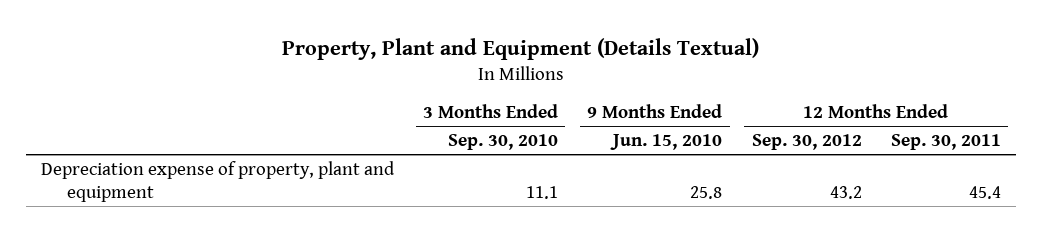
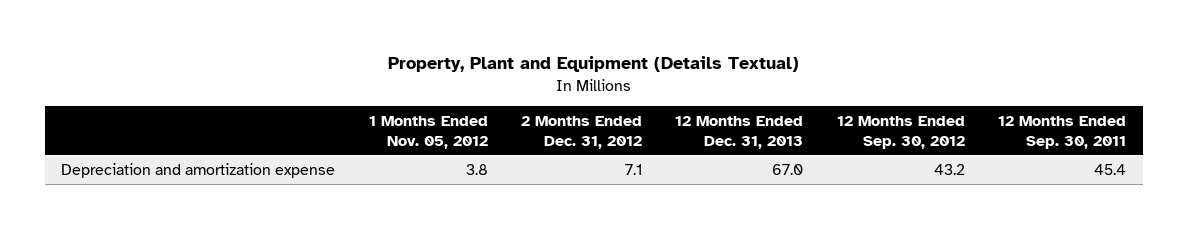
- | 3 Months Ended Sep. 30, 2010 | 9 Months Ended Jun. 15, 2010 | 12 Months Ended Sep. 30, 2012 | 12 Months Ended Sep. 30, 2011
+ | 1 Months Ended Nov. 05, 2012 | 2 Months Ended Dec. 31, 2012 | 12 Months Ended Dec. 31, 2013 | 12 Months Ended Sep. 30, 2012 | 12 Months Ended Sep. 30, 2011
- Depreciation expense of property, plant and equipment | 11.1 | 25.8 | 43.2 | 45.4
+ Depreciation and amortization expense | 3.8 | 7.1 | 67.0 | 43.2 | 45.4

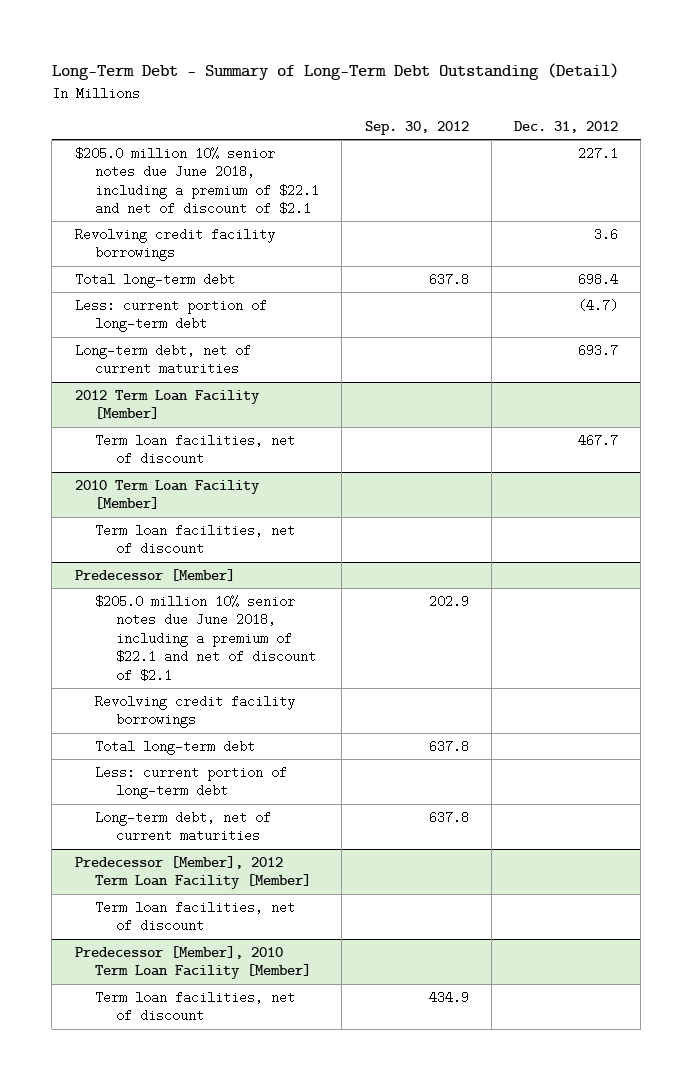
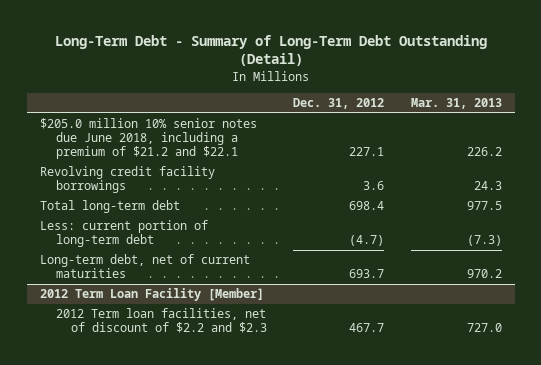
- | Sep. 30, 2012 | Dec. 31, 2012
+ | Dec. 31, 2012 | Mar. 31, 2013
- $205.0 million 10% senior notes due June 2018, including a premium of $22.1 and net of discount of $2.1 | | 227.1
+ $205.0 million 10% senior notes due June 2018, including a premium of $21.2 and $22.1 | 227.1 | 226.2
@ 2012 Term Loan Facility [Member]
- Term loan facilities, net of discount | | 467.7
- 2010 Term Loan Facility [Member]
- Term loan facilities, net of discount
- Predecessor [Member]
- $205.0 million 10% senior notes due June 2018, including a premium of $22.1 and net of discount of $2.1 | 202.9 |
- Revolving credit facility borrowings
- Total long-term debt | 637.8 |
- Less: current portion of long-term debt
- Long-term debt, net of current maturities | 637.8 |
- Predecessor [Member], 2012 Term Loan Facility [Member]
- Term loan facilities, net of discount
- Predecessor [Member], 2010 Term Loan Facility [Member]
- Term loan facilities, net of discount | 434.9 |
@ 2012 Term Loan Facility [Member]
+ 2012 Term loan facilities, net of discount of $2.2 and $2.3 | 467.7 | 727.0

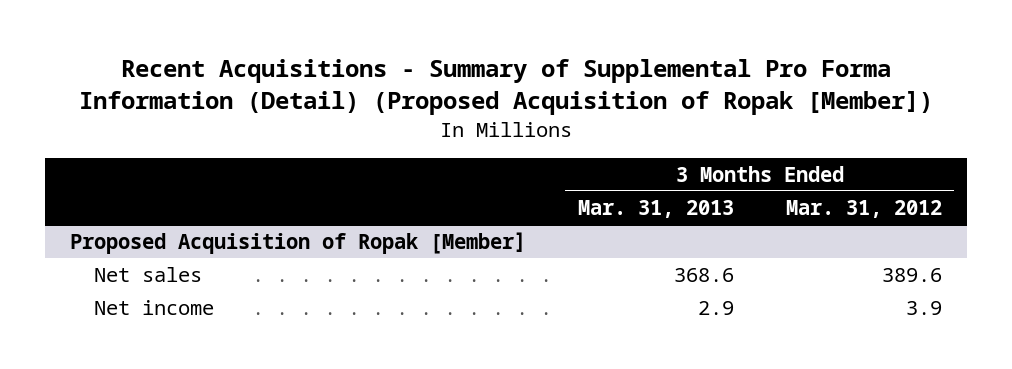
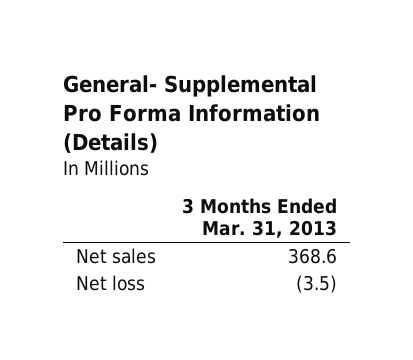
- Recent Acquisitions - Summary of Supplemental Pro Forma Information (Detail) (Proposed Acquisition of Ropak [Member])
+ General- Supplemental Pro Forma Information (Details)
- | 3 Months Ended Mar. 31, 2013 | 3 Months Ended Mar. 31, 2012
+ | 3 Months Ended Mar. 31, 2013
- Proposed Acquisition of Ropak [Member]
- Net income | 2.9 | 3.9
+ Net loss | (3.5)

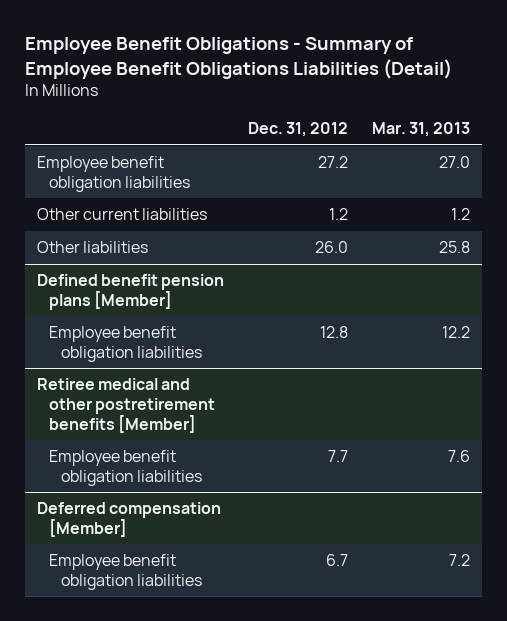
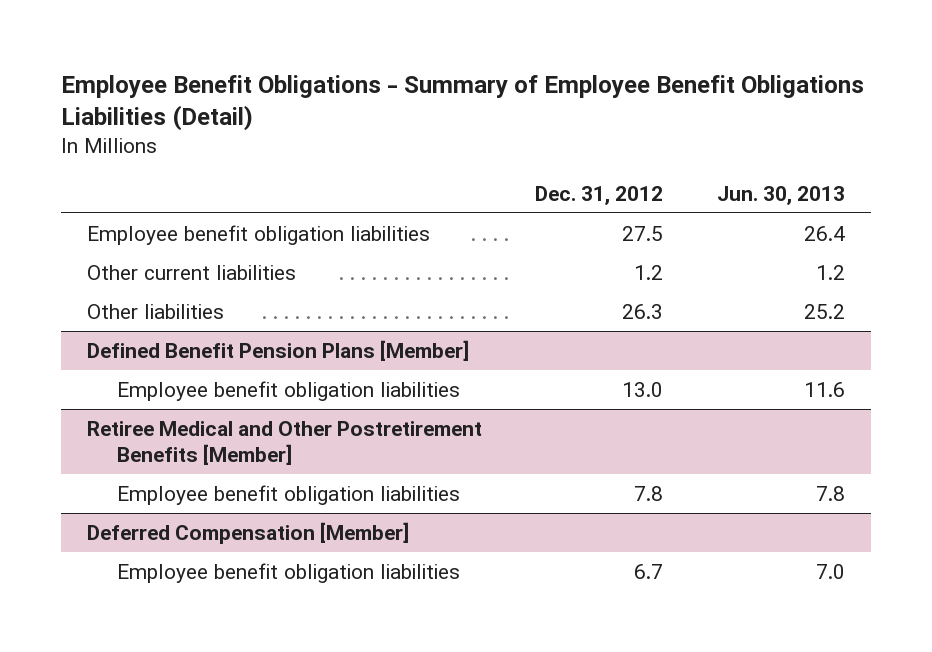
- | Dec. 31, 2012 | Mar. 31, 2013
+ | Dec. 31, 2012 | Jun. 30, 2013
- Employee benefit obligation liabilities | 27.2 | 27.0
+ Employee benefit obligation liabilities | 27.5 | 26.4
- Other liabilities | 26.0 | 25.8
- Defined benefit pension plans [Member]
- Employee benefit obligation liabilities | 12.8 | 12.2
- Retiree medical and other postretirement benefits [Member]
- Employee benefit obligation liabilities | 7.7 | 7.6
- Deferred compensation [Member]
+ Other liabilities | 26.3 | 25.2
+ Defined Benefit Pension Plans [Member]
+ Employee benefit obligation liabilities | 13.0 | 11.6
+ Retiree Medical and Other Postretirement Benefits [Member]
+ Employee benefit obligation liabilities | 7.8 | 7.8
+ Deferred Compensation [Member]

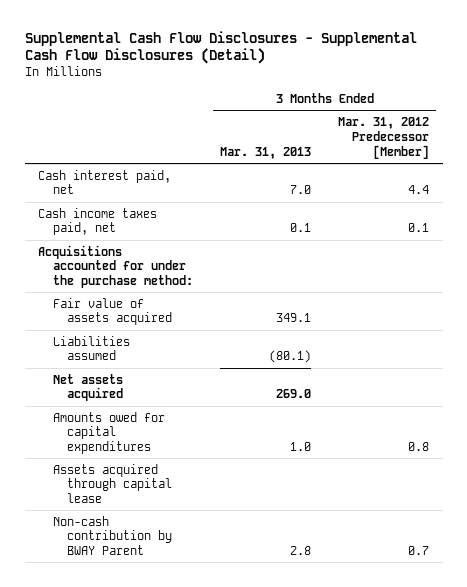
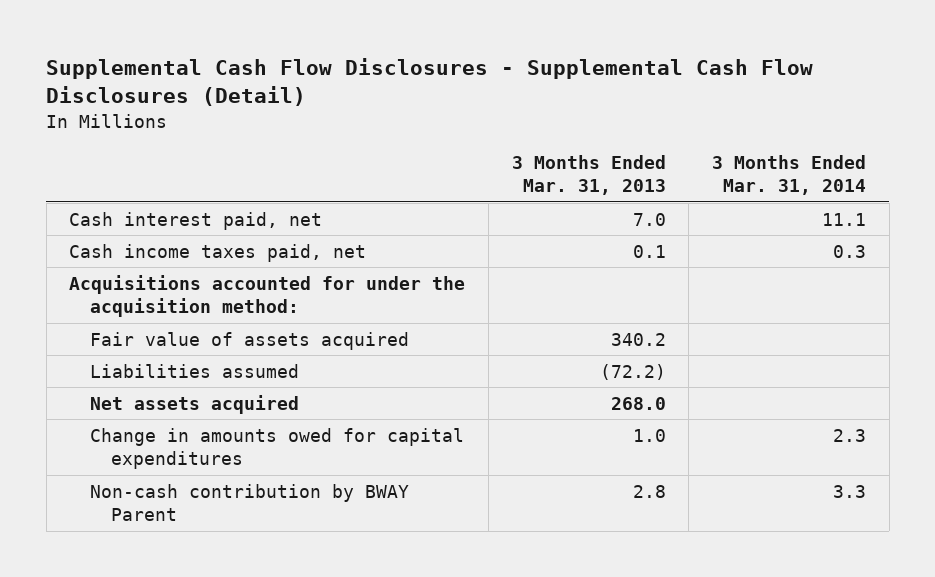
- | 3 Months Ended Mar. 31, 2013 | 3 Months Ended Mar. 31, 2012 Predecessor [Member]
+ | 3 Months Ended Mar. 31, 2013 | 3 Months Ended Mar. 31, 2014
- Acquisitions accounted for under the purchase method:
- Fair value of assets acquired | 349.1 |
- Liabilities assumed | (80.1) |
- Net assets acquired | 269.0 |
- Amounts owed for capital expenditures | 1.0 | 0.8
- Assets acquired through capital lease
+ Acquisitions accounted for under the acquisition method:
+ Fair value of assets acquired | 340.2 |
+ Liabilities assumed | (72.2) |
+ Net assets acquired | 268.0 |
+ Change in amounts owed for capital expenditures | 1.0 | 2.3

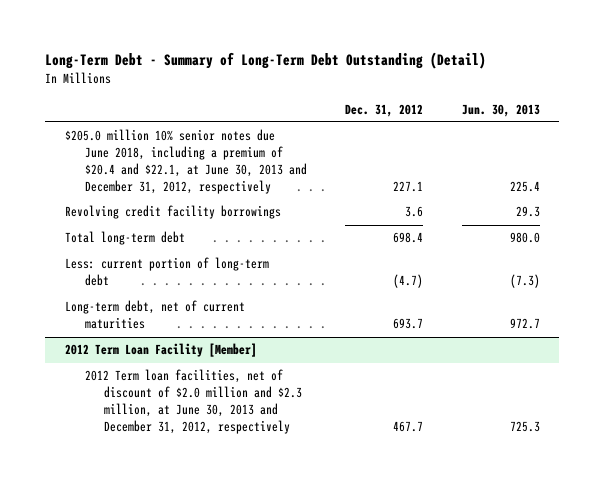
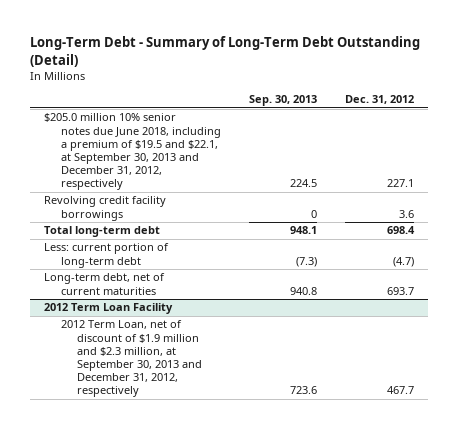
- | Dec. 31, 2012 | Jun. 30, 2013
+ | Sep. 30, 2013 | Dec. 31, 2012
- $205.0 million 10% senior notes due June 2018, including a premium of $20.4 and $22.1, at June 30, 2013 and December 31, 2012, respectively | 227.1 | 225.4
+ $205.0 million 10% senior notes due June 2018, including a premium of $19.5 and $22.1, at September 30, 2013 and December 31, 2012, respectively | 224.5 | 227.1
- 2012 Term Loan Facility [Member]
- 2012 Term loan facilities, net of discount of $2.0 million and $2.3 million, at June 30, 2013 and December 31, 2012, respectively | 467.7 | 725.3
+ 2012 Term Loan Facility
+ 2012 Term Loan, net of discount of $1.9 million and $2.3 million, at September 30, 2013 and December 31, 2012, respectively | 723.6 | 467.7

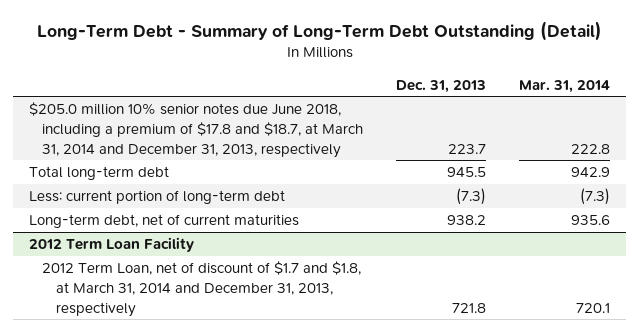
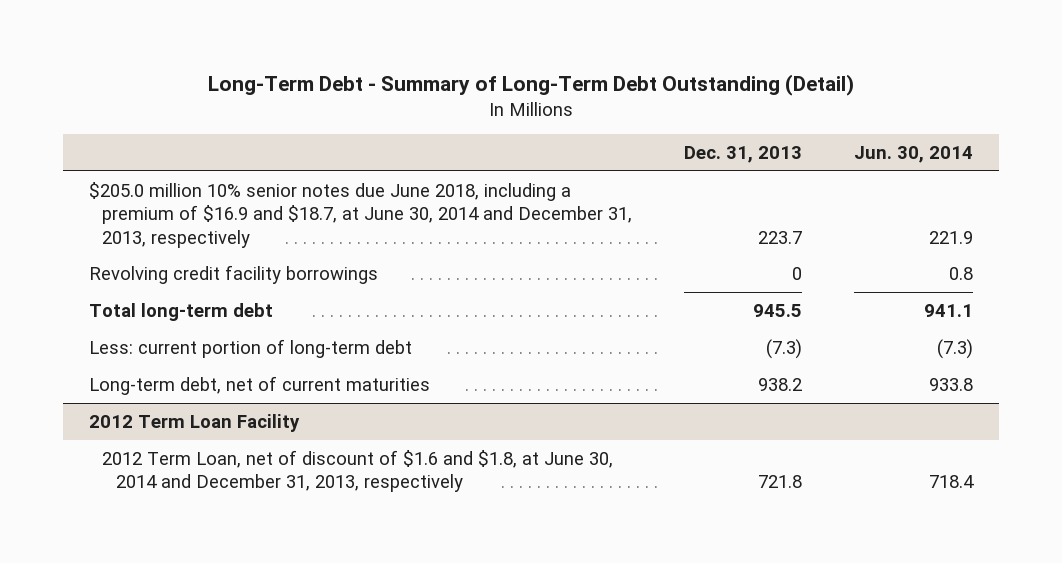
- | Dec. 31, 2013 | Mar. 31, 2014
+ | Dec. 31, 2013 | Jun. 30, 2014
- $205.0 million 10% senior notes due June 2018, including a premium of $17.8 and $18.7, at March 31, 2014 and December 31, 2013, respectively | 223.7 | 222.8
+ $205.0 million 10% senior notes due June 2018, including a premium of $16.9 and $18.7, at June 30, 2014 and December 31, 2013, respectively | 223.7 | 221.9
+ Revolving credit facility borrowings | 0 | 0.8
@ 2012 Term Loan Facility
- 2012 Term Loan, net of discount of $1.7 and $1.8, at March 31, 2014 and December 31, 2013, respectively | 721.8 | 720.1
+ 2012 Term Loan, net of discount of $1.6 and $1.8, at June 30, 2014 and December 31, 2013, respectively | 721.8 | 718.4

